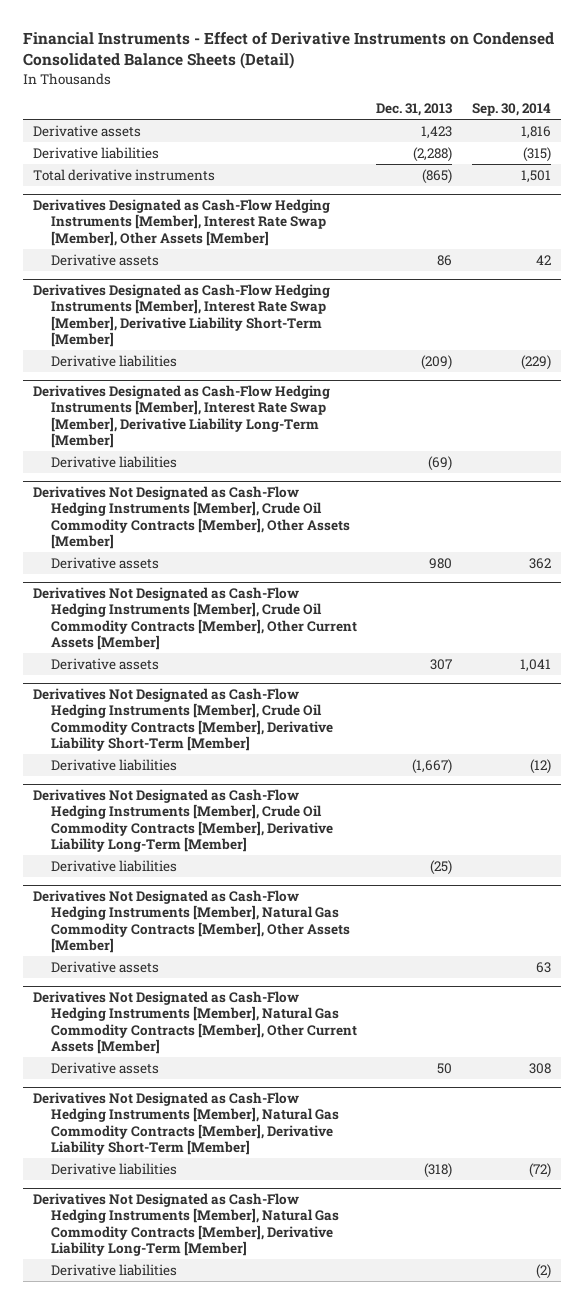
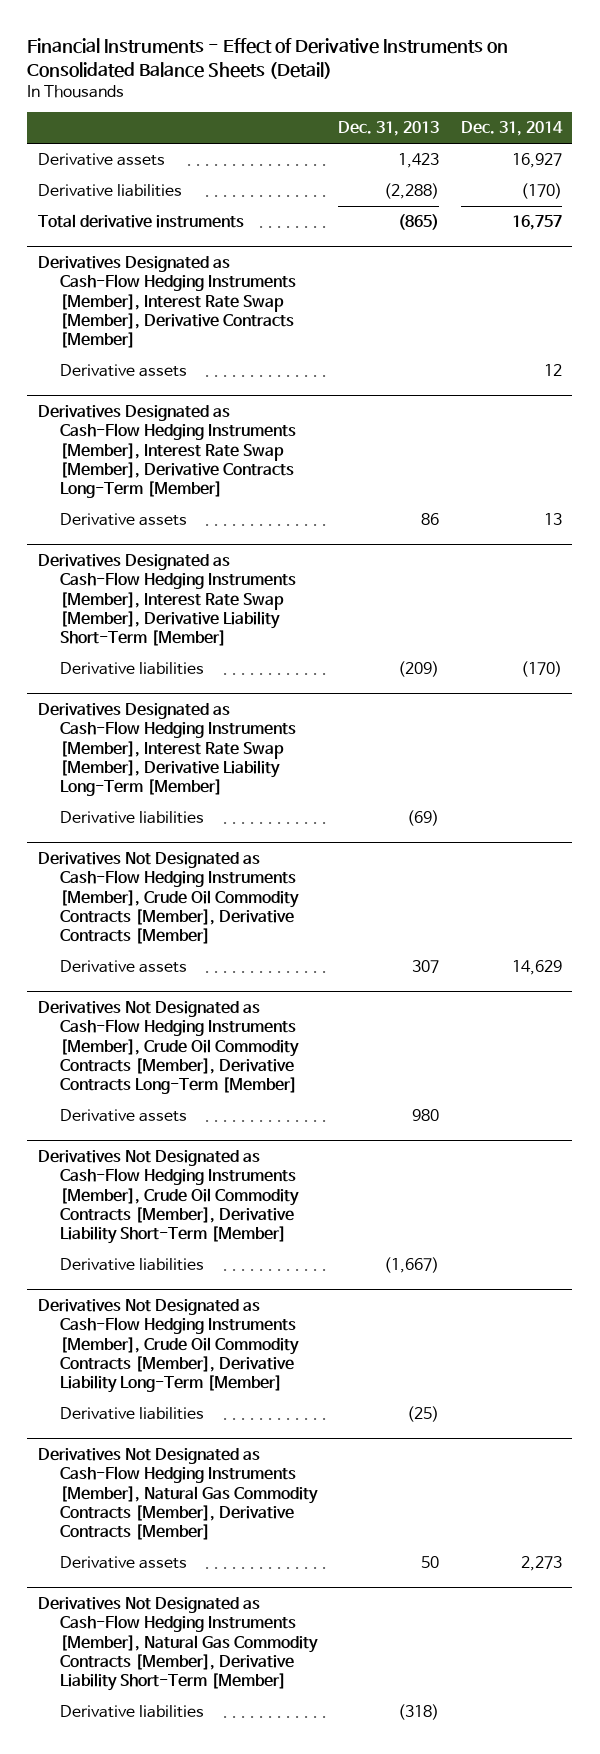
- Financial Instruments - Effect of Derivative Instruments on Condensed Consolidated Balance Sheets (Detail)
+ Financial Instruments - Effect of Derivative Instruments on Consolidated Balance Sheets (Detail)
- | Dec. 31, 2013 | Sep. 30, 2014
+ | Dec. 31, 2013 | Dec. 31, 2014
- Derivatives Designated as Cash-Flow Hedging Instruments [Member], Interest Rate Swap [Member], Other Assets [Member]
+ Derivatives Designated as Cash-Flow Hedging Instruments [Member], Interest Rate Swap [Member], Derivative Contracts [Member]
+ Derivative assets | | 12
+ Derivatives Designated as Cash-Flow Hedging Instruments [Member], Interest Rate Swap [Member], Derivative Contracts Long-Term [Member]
- Derivatives Not Designated as Cash-Flow Hedging Instruments [Member], Crude Oil Commodity Contracts [Member], Other Assets [Member]
- Derivative assets | 980 | 362
- Derivatives Not Designated as Cash-Flow Hedging Instruments [Member], Crude Oil Commodity Contracts [Member], Other Current Assets [Member]
+ Derivatives Not Designated as Cash-Flow Hedging Instruments [Member], Crude Oil Commodity Contracts [Member], Derivative Contracts [Member]
+ Derivatives Not Designated as Cash-Flow Hedging Instruments [Member], Crude Oil Commodity Contracts [Member], Derivative Contracts Long-Term [Member]
+ Derivative assets | 980 |
- Derivatives Not Designated as Cash-Flow Hedging Instruments [Member], Natural Gas Commodity Contracts [Member], Other Assets [Member]
- Derivative assets | | 63
- Derivatives Not Designated as Cash-Flow Hedging Instruments [Member], Natural Gas Commodity Contracts [Member], Other Current Assets [Member]
+ Derivatives Not Designated as Cash-Flow Hedging Instruments [Member], Natural Gas Commodity Contracts [Member], Derivative Contracts [Member]
- Derivatives Not Designated as Cash-Flow Hedging Instruments [Member], Natural Gas Commodity Contracts [Member], Derivative Liability Long-Term [Member]
- Derivative liabilities | | (2)

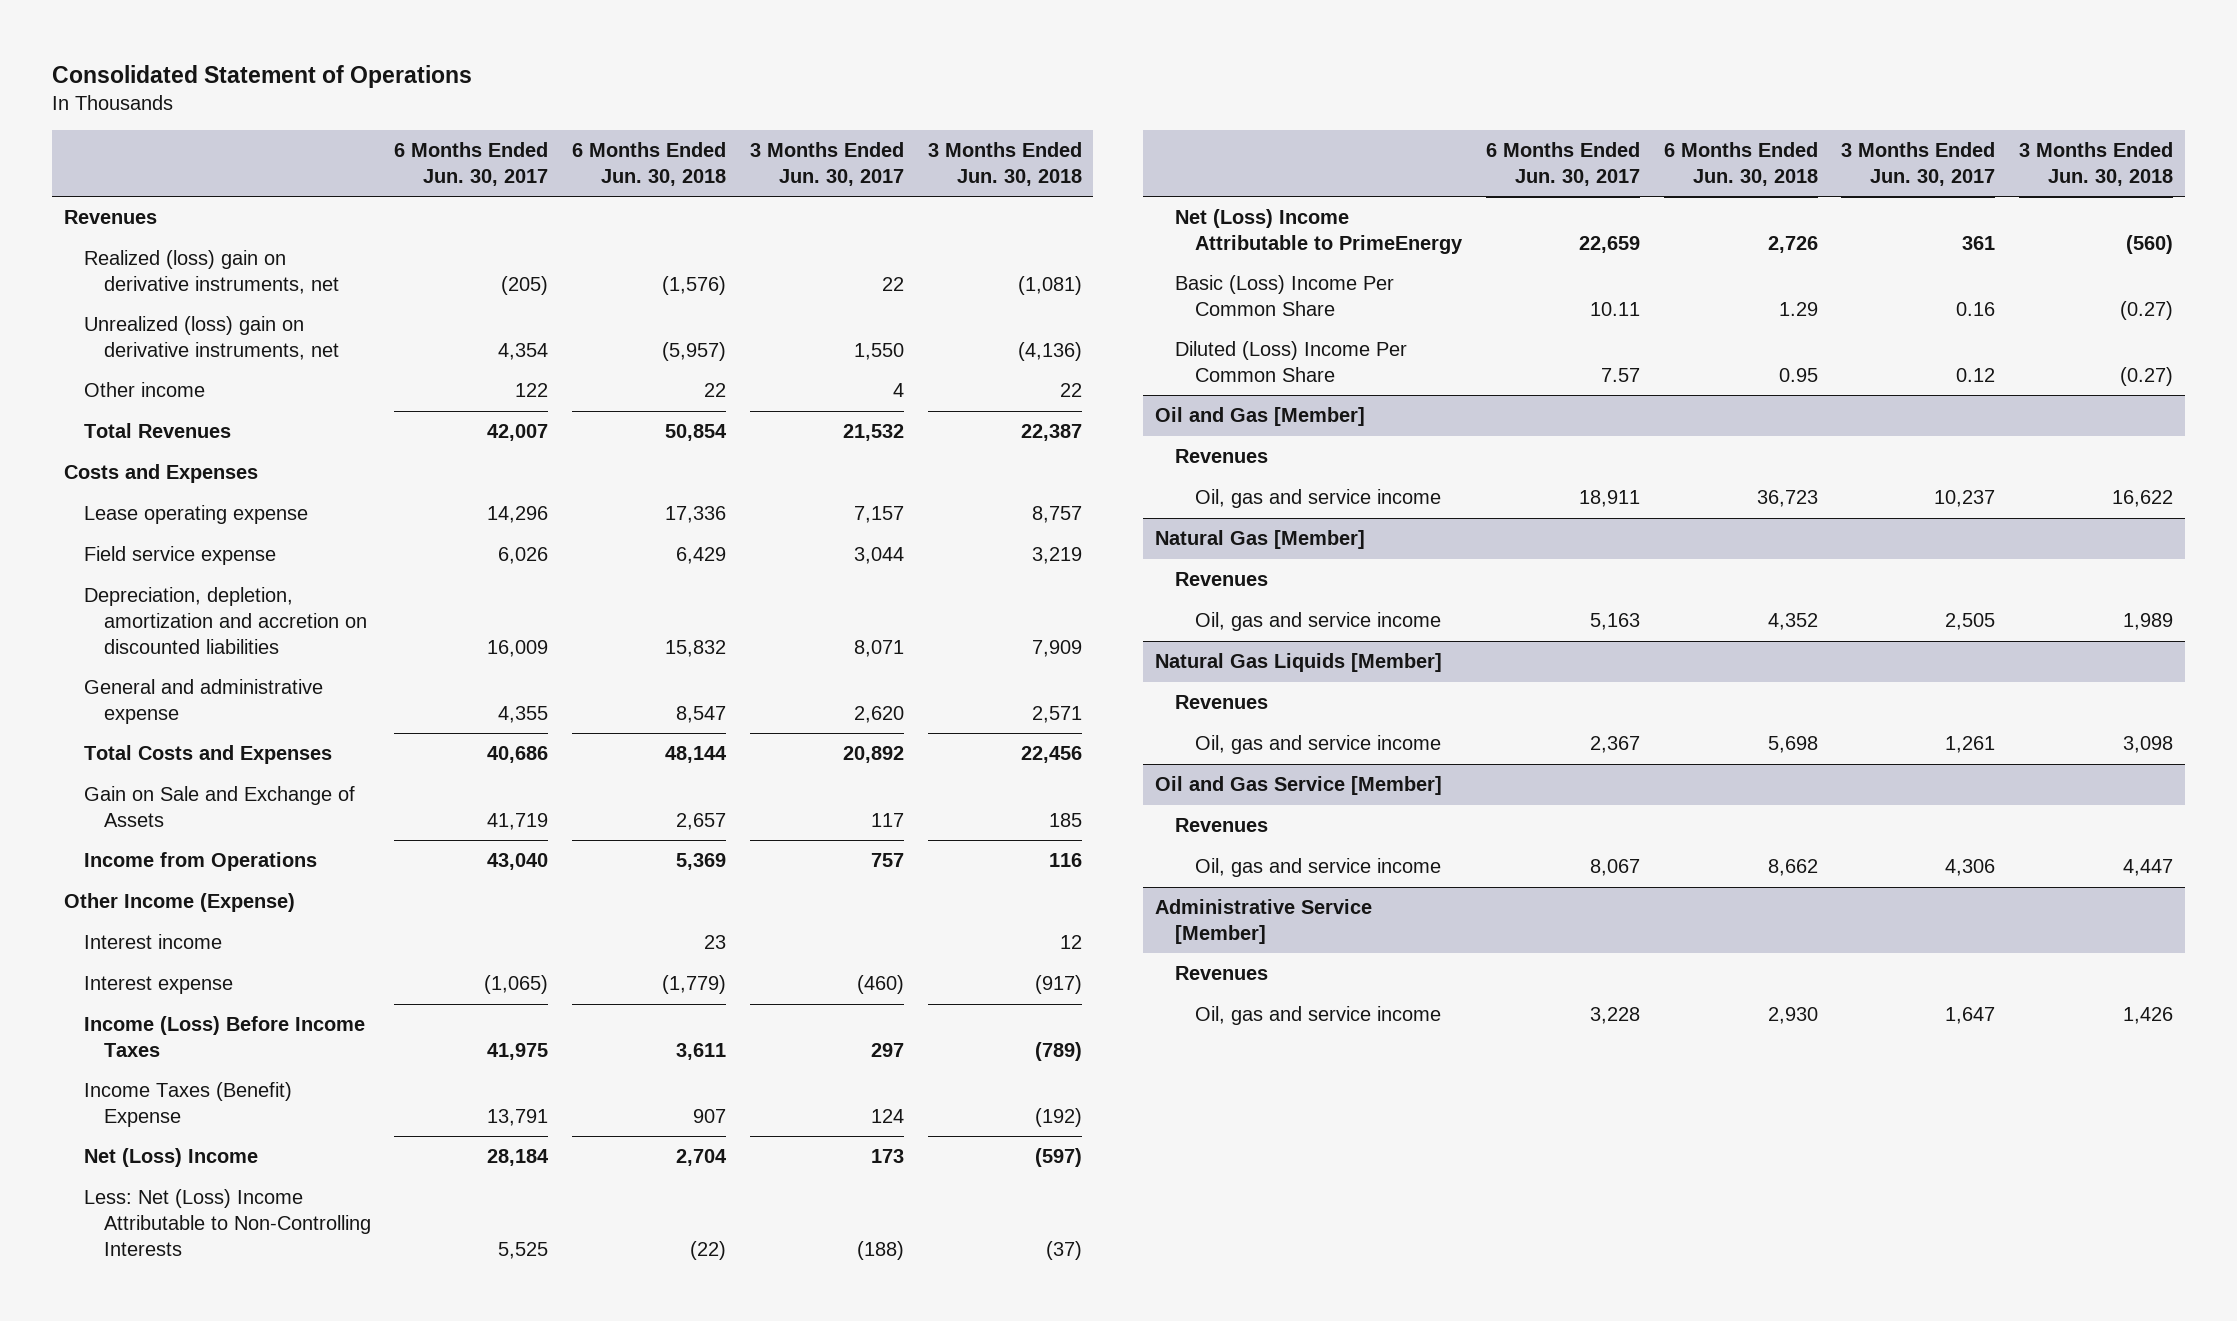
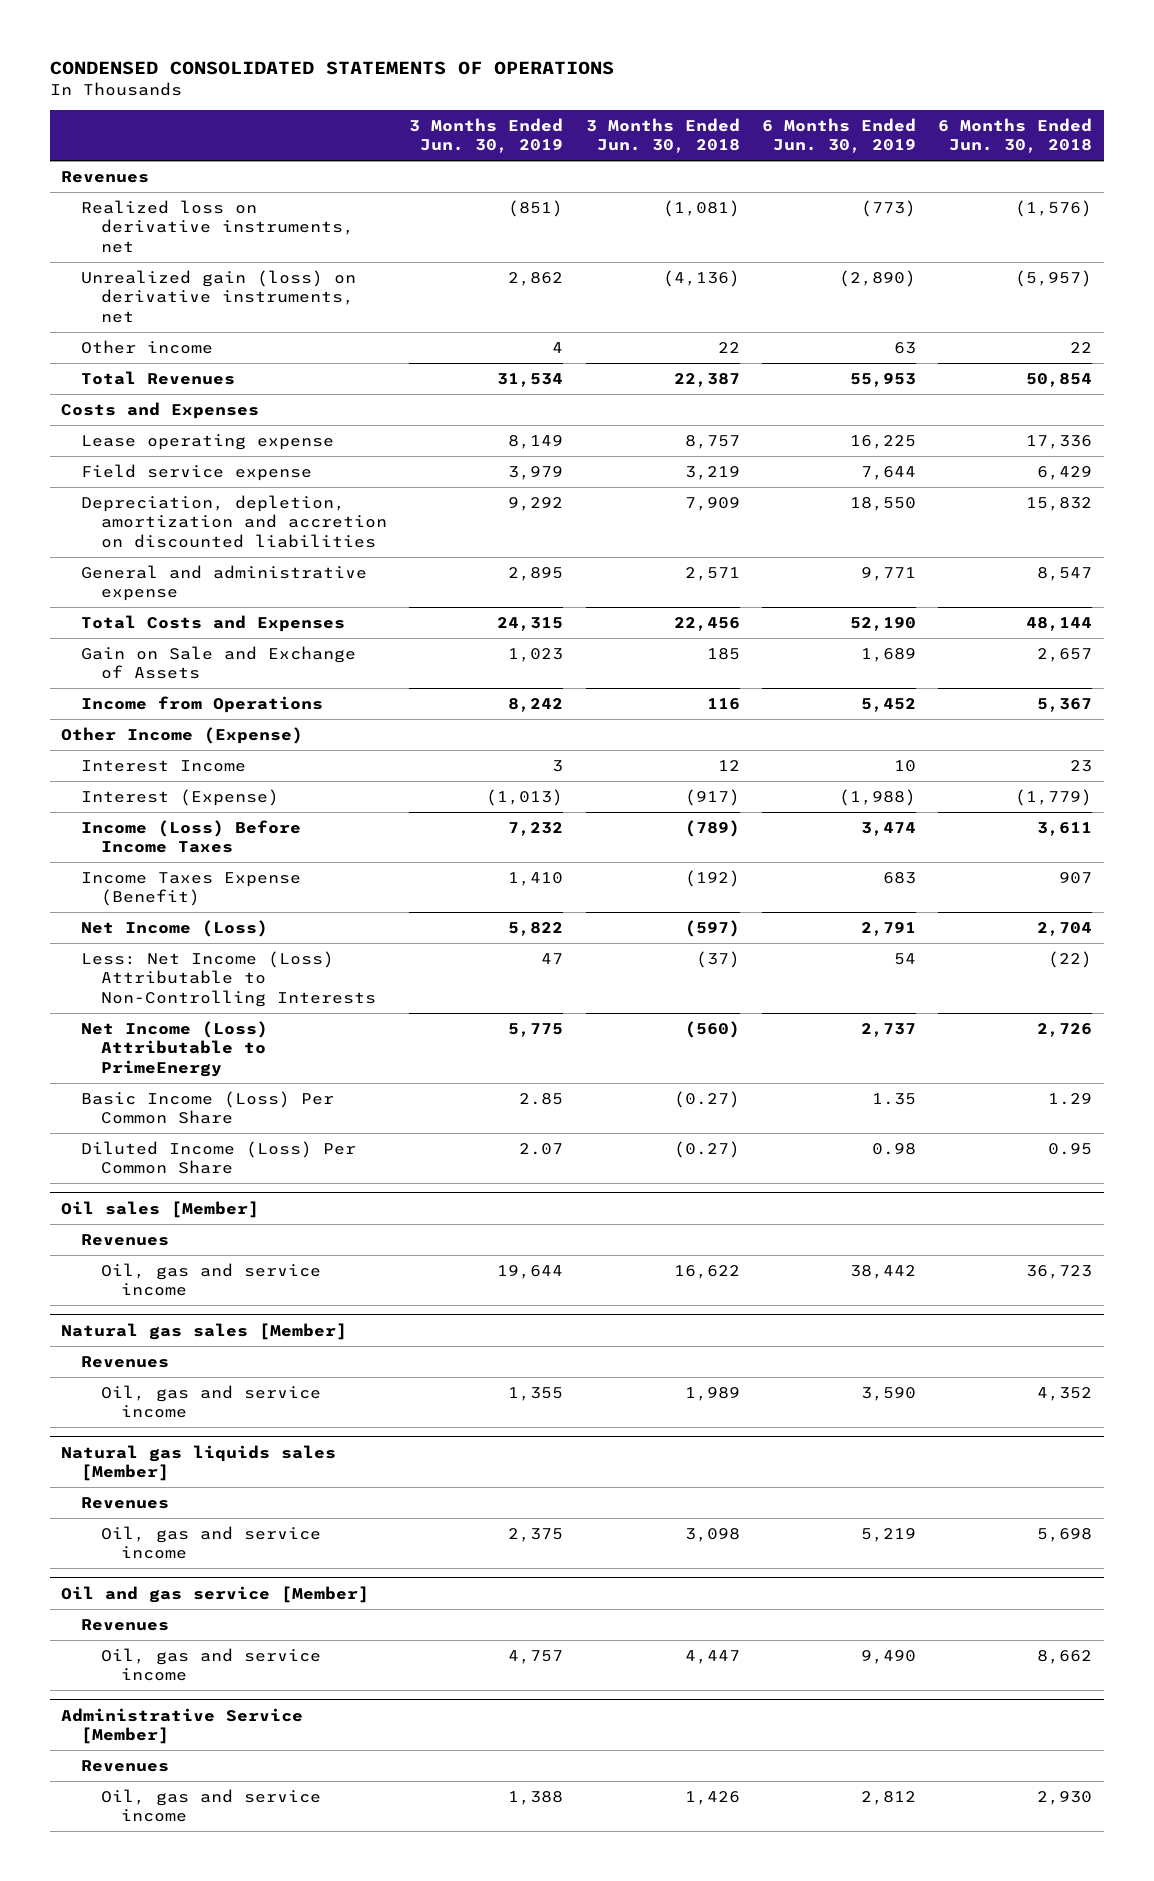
- Consolidated Statement of Operations
+ CONDENSED CONSOLIDATED STATEMENTS OF OPERATIONS
- | 6 Months Ended Jun. 30, 2017 | 6 Months Ended Jun. 30, 2018 | 3 Months Ended Jun. 30, 2017 | 3 Months Ended Jun. 30, 2018
+ | 3 Months Ended Jun. 30, 2019 | 3 Months Ended Jun. 30, 2018 | 6 Months Ended Jun. 30, 2019 | 6 Months Ended Jun. 30, 2018
- Realized (loss) gain on derivative instruments, net | (205) | (1,576) | 22 | (1,081)
- Unrealized (loss) gain on derivative instruments, net | 4,354 | (5,957) | 1,550 | (4,136)
+ Realized loss on derivative instruments, net | (851) | (1,081) | (773) | (1,576)
+ Unrealized gain (loss) on derivative instruments, net | 2,862 | (4,136) | (2,890) | (5,957)
- Income from Operations | 43,040 | 5,369 | 757 | 116
+ Income from Operations | 8,242 | 116 | 5,452 | 5,367
- Interest income | | 23 | | 12
- Interest expense | (1,065) | (1,779) | (460) | (917)
+ Interest Income | 3 | 12 | 10 | 23
+ Interest (Expense) | (1,013) | (917) | (1,988) | (1,779)
- Income Taxes (Benefit) Expense | 13,791 | 907 | 124 | (192)
- Net (Loss) Income | 28,184 | 2,704 | 173 | (597)
- Less: Net (Loss) Income Attributable to Non-Controlling Interests | 5,525 | (22) | (188) | (37)
- Net (Loss) Income Attributable to PrimeEnergy | 22,659 | 2,726 | 361 | (560)
- Basic (Loss) Income Per Common Share | 10.11 | 1.29 | 0.16 | (0.27)
- Diluted (Loss) Income Per Common Share | 7.57 | 0.95 | 0.12 | (0.27)
- Oil and Gas [Member]
+ Income Taxes Expense (Benefit) | 1,410 | (192) | 683 | 907
+ Net Income (Loss) | 5,822 | (597) | 2,791 | 2,704
+ Less: Net Income (Loss) Attributable to Non-Controlling Interests | 47 | (37) | 54 | (22)
+ Net Income (Loss) Attributable to PrimeEnergy | 5,775 | (560) | 2,737 | 2,726
+ Basic Income (Loss) Per Common Share | 2.85 | (0.27) | 1.35 | 1.29
+ Diluted Income (Loss) Per Common Share | 2.07 | (0.27) | 0.98 | 0.95
+ Oil sales [Member]
- Natural Gas [Member]
+ Natural gas sales [Member]
- Natural Gas Liquids [Member]
+ Natural gas liquids sales [Member]
- Oil and Gas Service [Member]
+ Oil and gas service [Member]

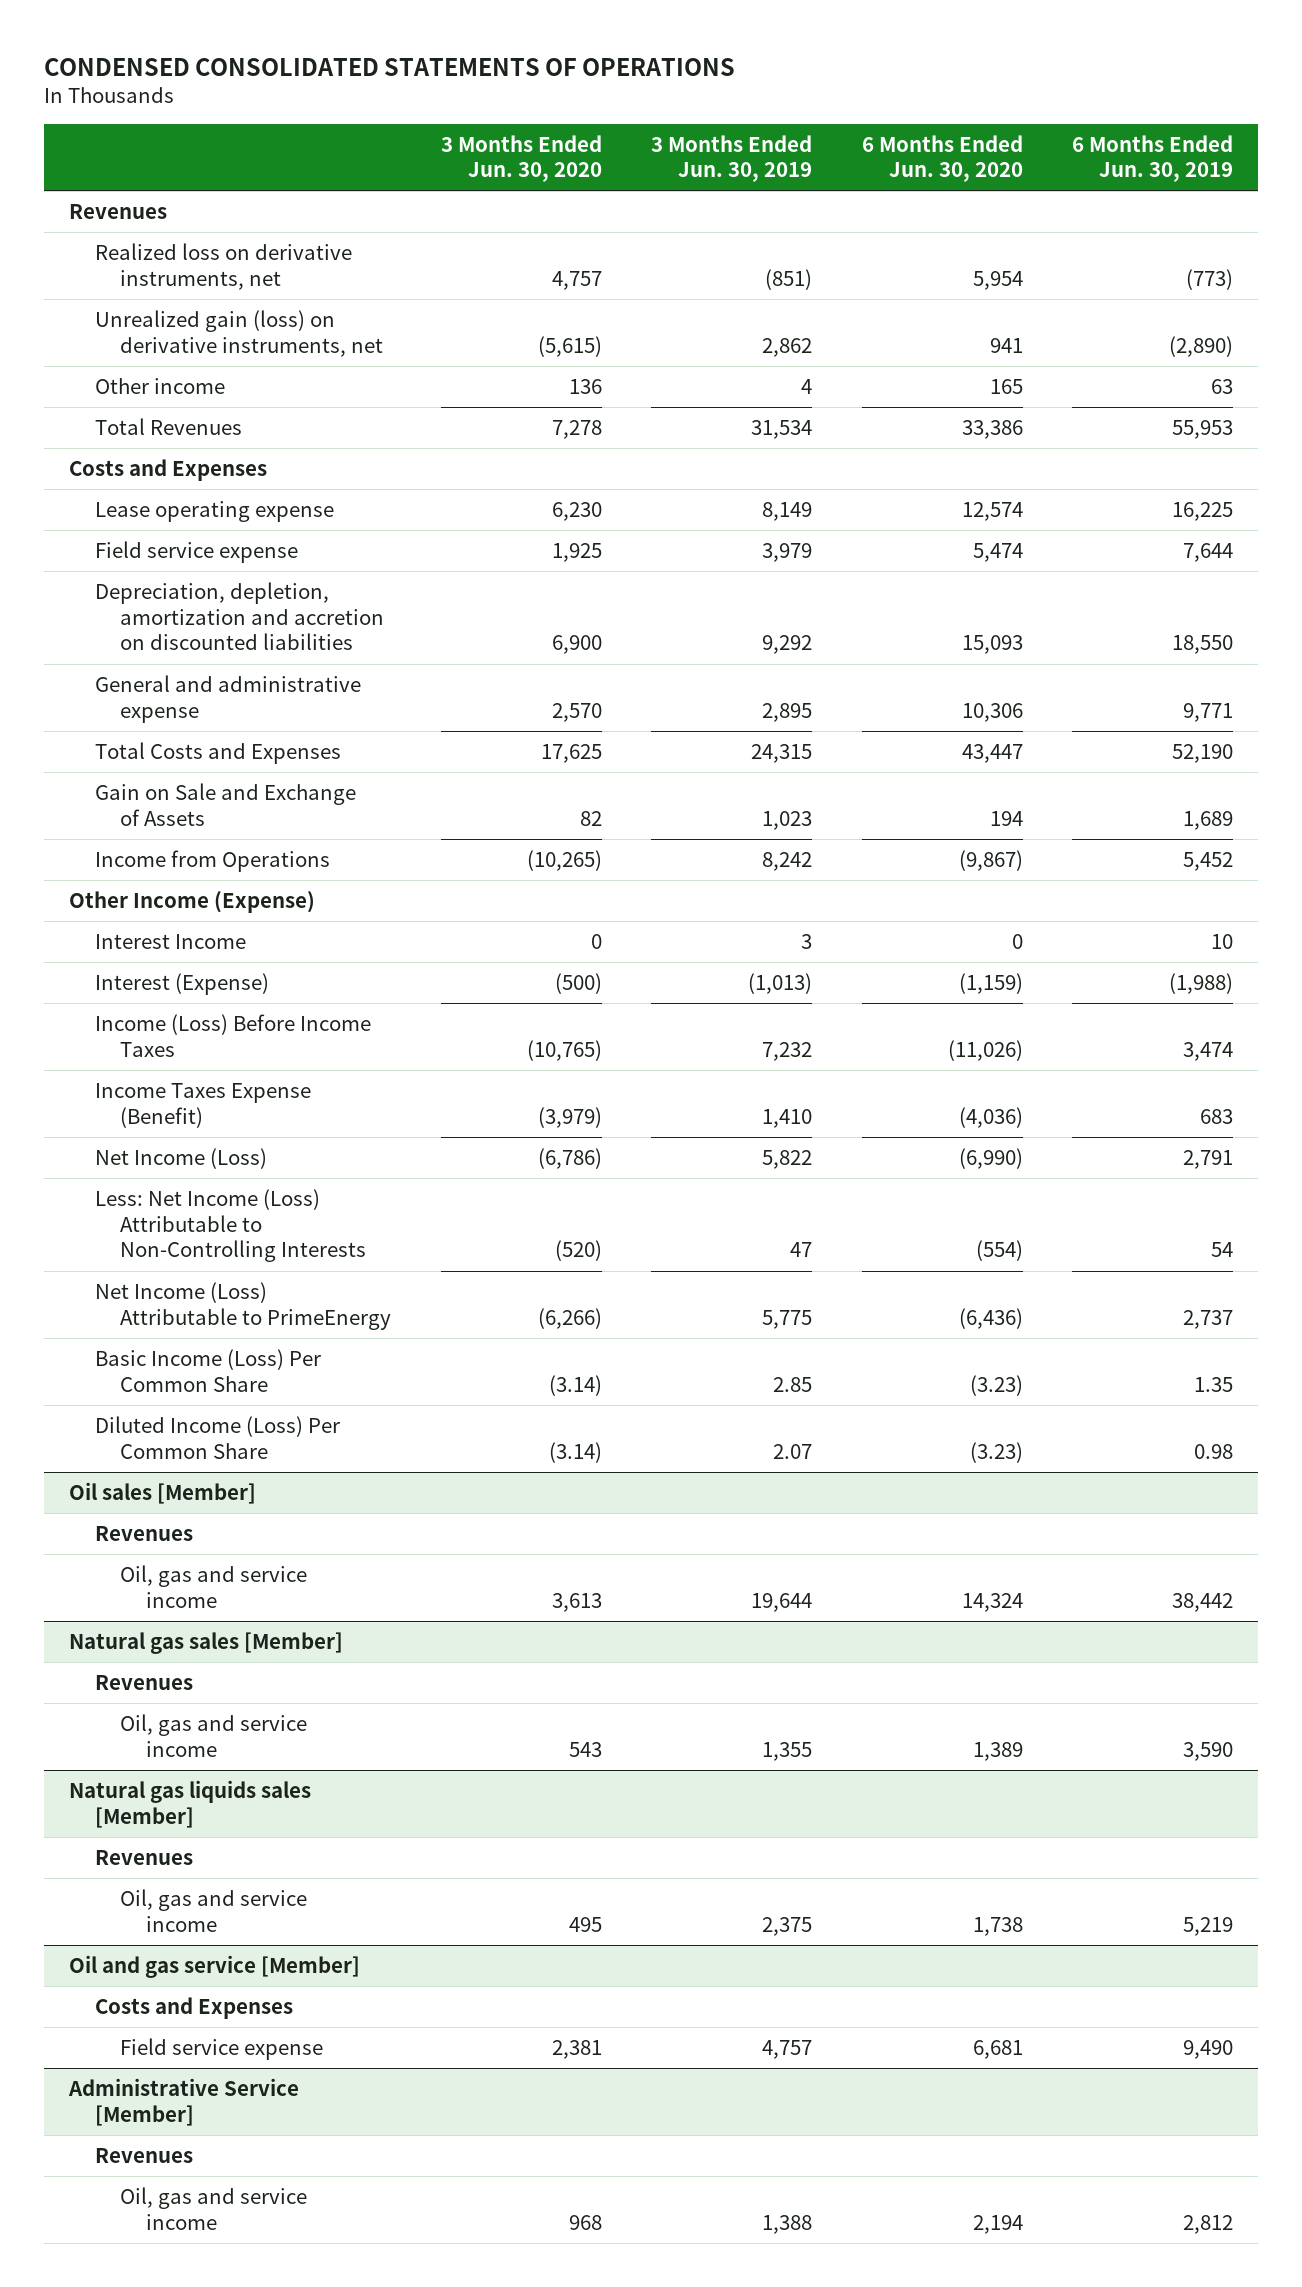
- | 3 Months Ended Jun. 30, 2019 | 3 Months Ended Jun. 30, 2018 | 6 Months Ended Jun. 30, 2019 | 6 Months Ended Jun. 30, 2018
+ | 3 Months Ended Jun. 30, 2020 | 3 Months Ended Jun. 30, 2019 | 6 Months Ended Jun. 30, 2020 | 6 Months Ended Jun. 30, 2019
@ Oil and gas service [Member]
- Revenues
- Oil, gas and service income | 4,757 | 4,447 | 9,490 | 8,662
+ Costs and Expenses
+ Field service expense | 2,381 | 4,757 | 6,681 | 9,490

